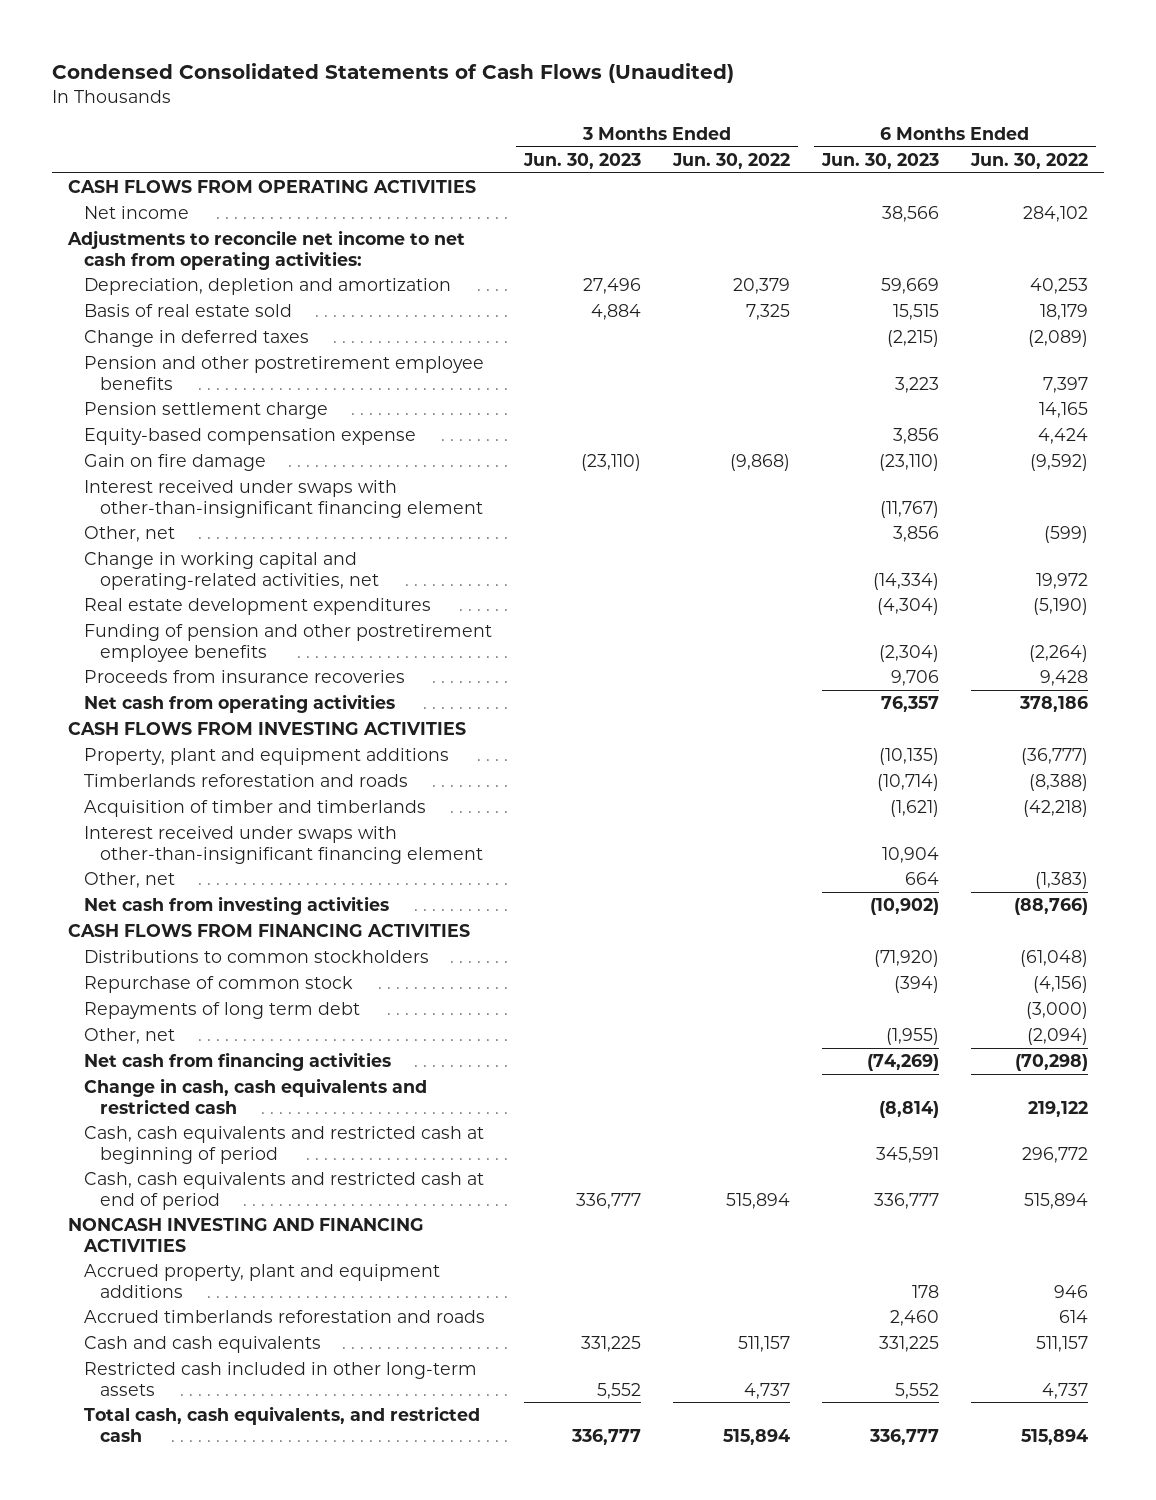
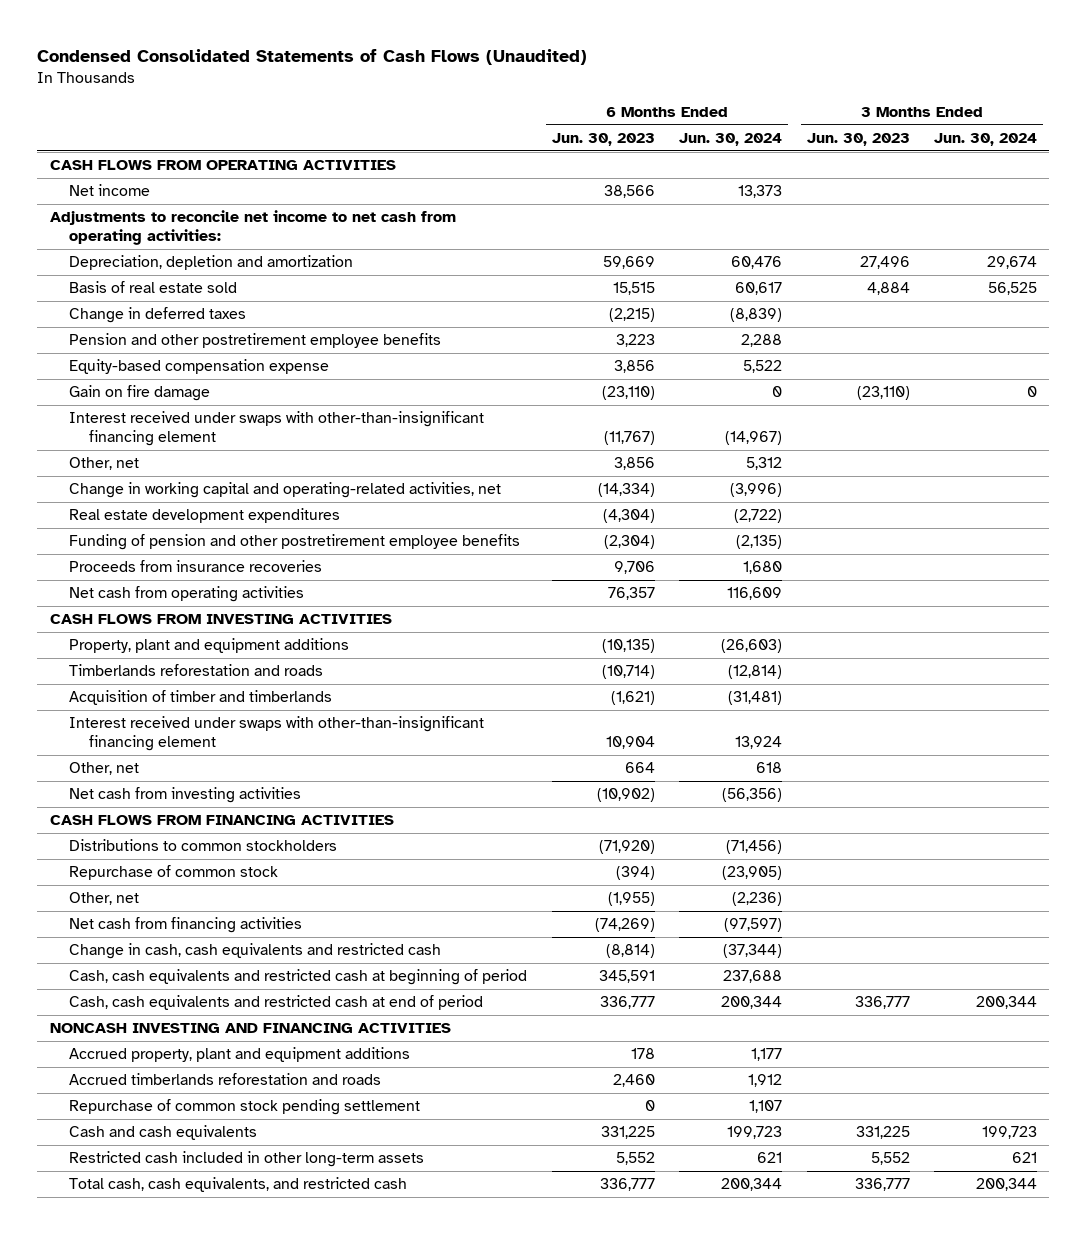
- | 3 Months Ended Jun. 30, 2023 | 3 Months Ended Jun. 30, 2022 | 6 Months Ended Jun. 30, 2023 | 6 Months Ended Jun. 30, 2022
+ | 6 Months Ended Jun. 30, 2023 | 6 Months Ended Jun. 30, 2024 | 3 Months Ended Jun. 30, 2023 | 3 Months Ended Jun. 30, 2024
- Pension settlement charge | | | | 14,165
- Repayments of long term debt | | | | (3,000)
+ Repurchase of common stock pending settlement | 0 | 1,107 | |

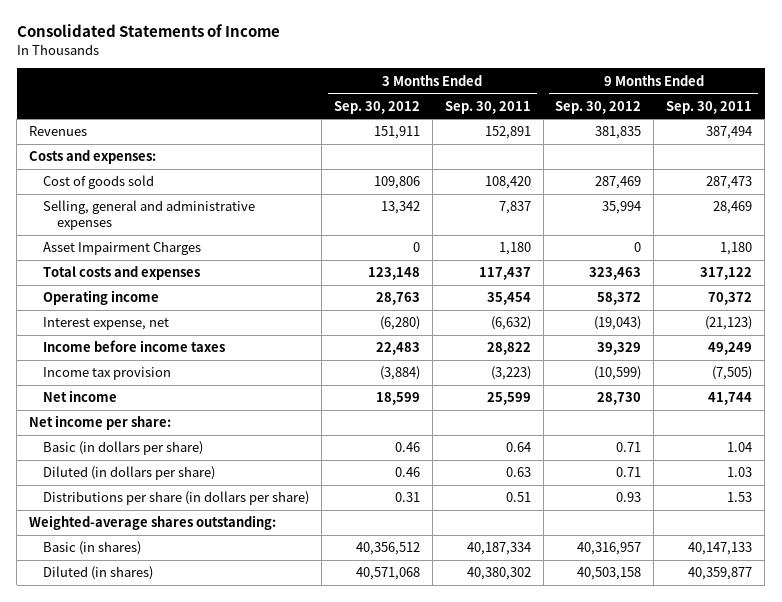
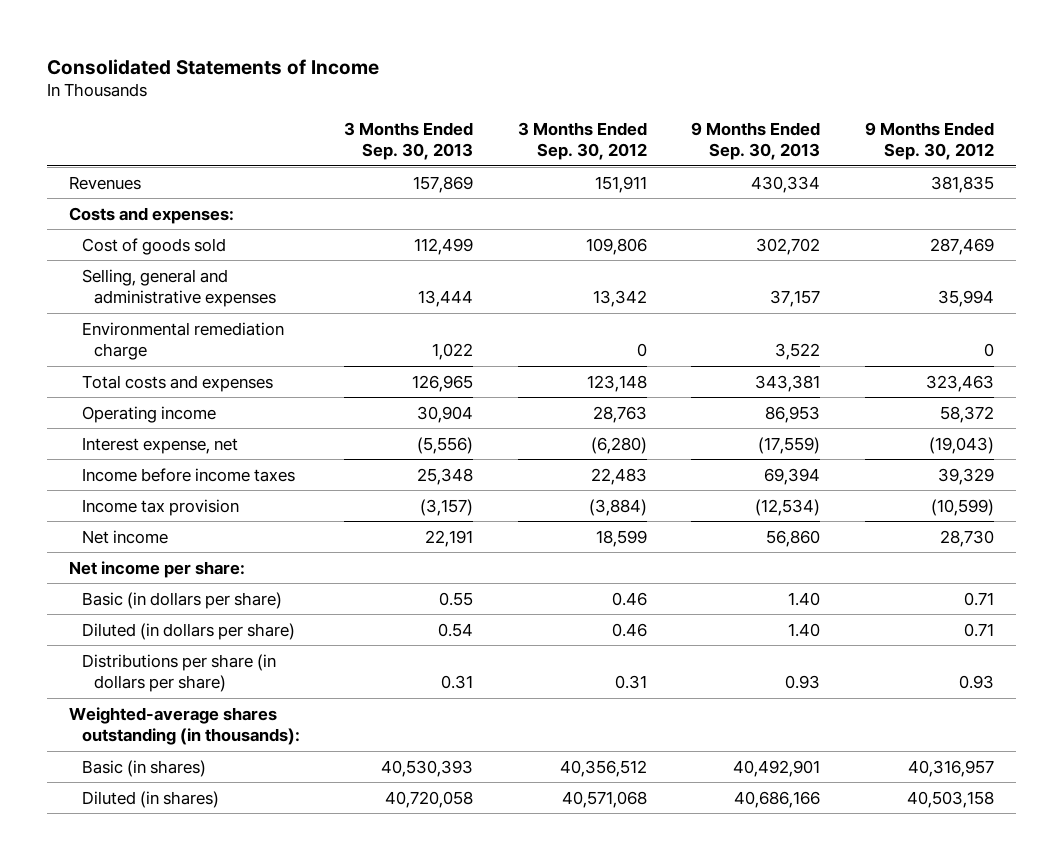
- | 3 Months Ended Sep. 30, 2012 | 3 Months Ended Sep. 30, 2011 | 9 Months Ended Sep. 30, 2012 | 9 Months Ended Sep. 30, 2011
+ | 3 Months Ended Sep. 30, 2013 | 3 Months Ended Sep. 30, 2012 | 9 Months Ended Sep. 30, 2013 | 9 Months Ended Sep. 30, 2012
- Asset Impairment Charges | 0 | 1,180 | 0 | 1,180
+ Environmental remediation charge | 1,022 | 0 | 3,522 | 0
- Weighted-average shares outstanding:
+ Weighted-average shares outstanding (in thousands):

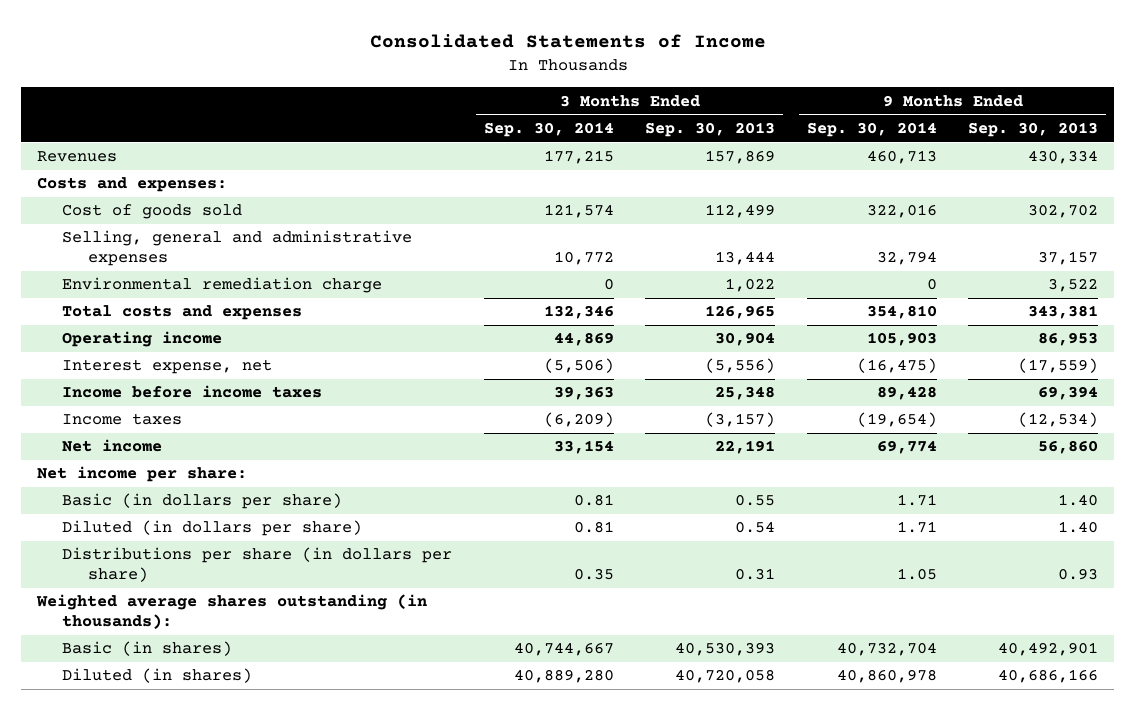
- | 3 Months Ended Sep. 30, 2013 | 3 Months Ended Sep. 30, 2012 | 9 Months Ended Sep. 30, 2013 | 9 Months Ended Sep. 30, 2012
+ | 3 Months Ended Sep. 30, 2014 | 3 Months Ended Sep. 30, 2013 | 9 Months Ended Sep. 30, 2014 | 9 Months Ended Sep. 30, 2013
- Income tax provision | (3,157) | (3,884) | (12,534) | (10,599)
+ Income taxes | (6,209) | (3,157) | (19,654) | (12,534)
- Weighted-average shares outstanding (in thousands):
+ Weighted average shares outstanding (in thousands):

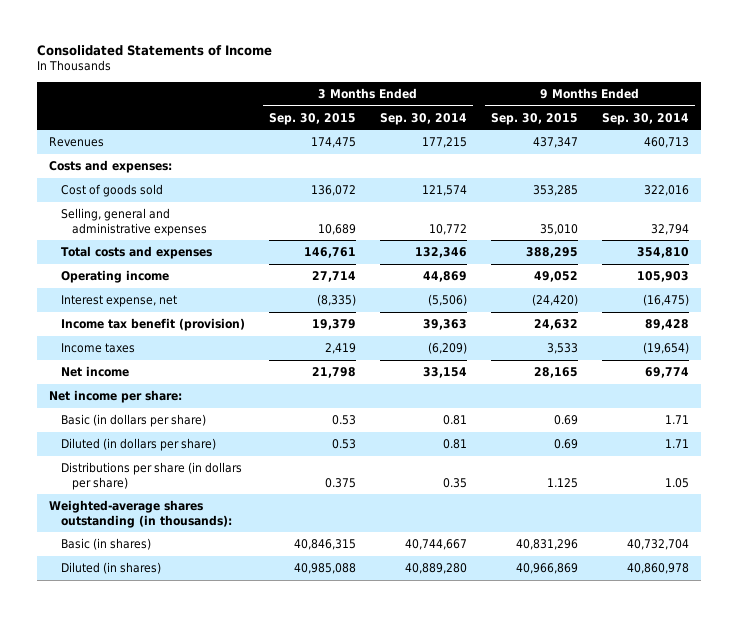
- | 3 Months Ended Sep. 30, 2014 | 3 Months Ended Sep. 30, 2013 | 9 Months Ended Sep. 30, 2014 | 9 Months Ended Sep. 30, 2013
+ | 3 Months Ended Sep. 30, 2015 | 3 Months Ended Sep. 30, 2014 | 9 Months Ended Sep. 30, 2015 | 9 Months Ended Sep. 30, 2014
- Environmental remediation charge | 0 | 1,022 | 0 | 3,522
- Income before income taxes | 39,363 | 25,348 | 89,428 | 69,394
+ Income tax benefit (provision) | 19,379 | 39,363 | 24,632 | 89,428
- Weighted average shares outstanding (in thousands):
+ Weighted-average shares outstanding (in thousands):

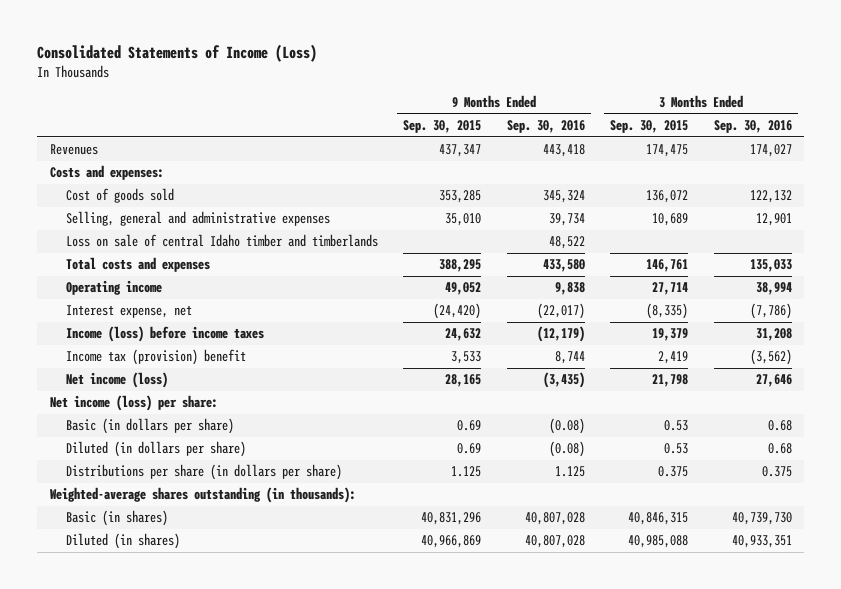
- Consolidated Statements of Income
+ Consolidated Statements of Income (Loss)
- | 3 Months Ended Sep. 30, 2015 | 3 Months Ended Sep. 30, 2014 | 9 Months Ended Sep. 30, 2015 | 9 Months Ended Sep. 30, 2014
+ | 9 Months Ended Sep. 30, 2015 | 9 Months Ended Sep. 30, 2016 | 3 Months Ended Sep. 30, 2015 | 3 Months Ended Sep. 30, 2016
+ Loss on sale of central Idaho timber and timberlands | | 48,522 | |
- Income tax benefit (provision) | 19,379 | 39,363 | 24,632 | 89,428
- Income taxes | 2,419 | (6,209) | 3,533 | (19,654)
- Net income | 21,798 | 33,154 | 28,165 | 69,774
- Net income per share:
+ Income (loss) before income taxes | 24,632 | (12,179) | 19,379 | 31,208
+ Income tax (provision) benefit | 3,533 | 8,744 | 2,419 | (3,562)
+ Net income (loss) | 28,165 | (3,435) | 21,798 | 27,646
+ Net income (loss) per share:

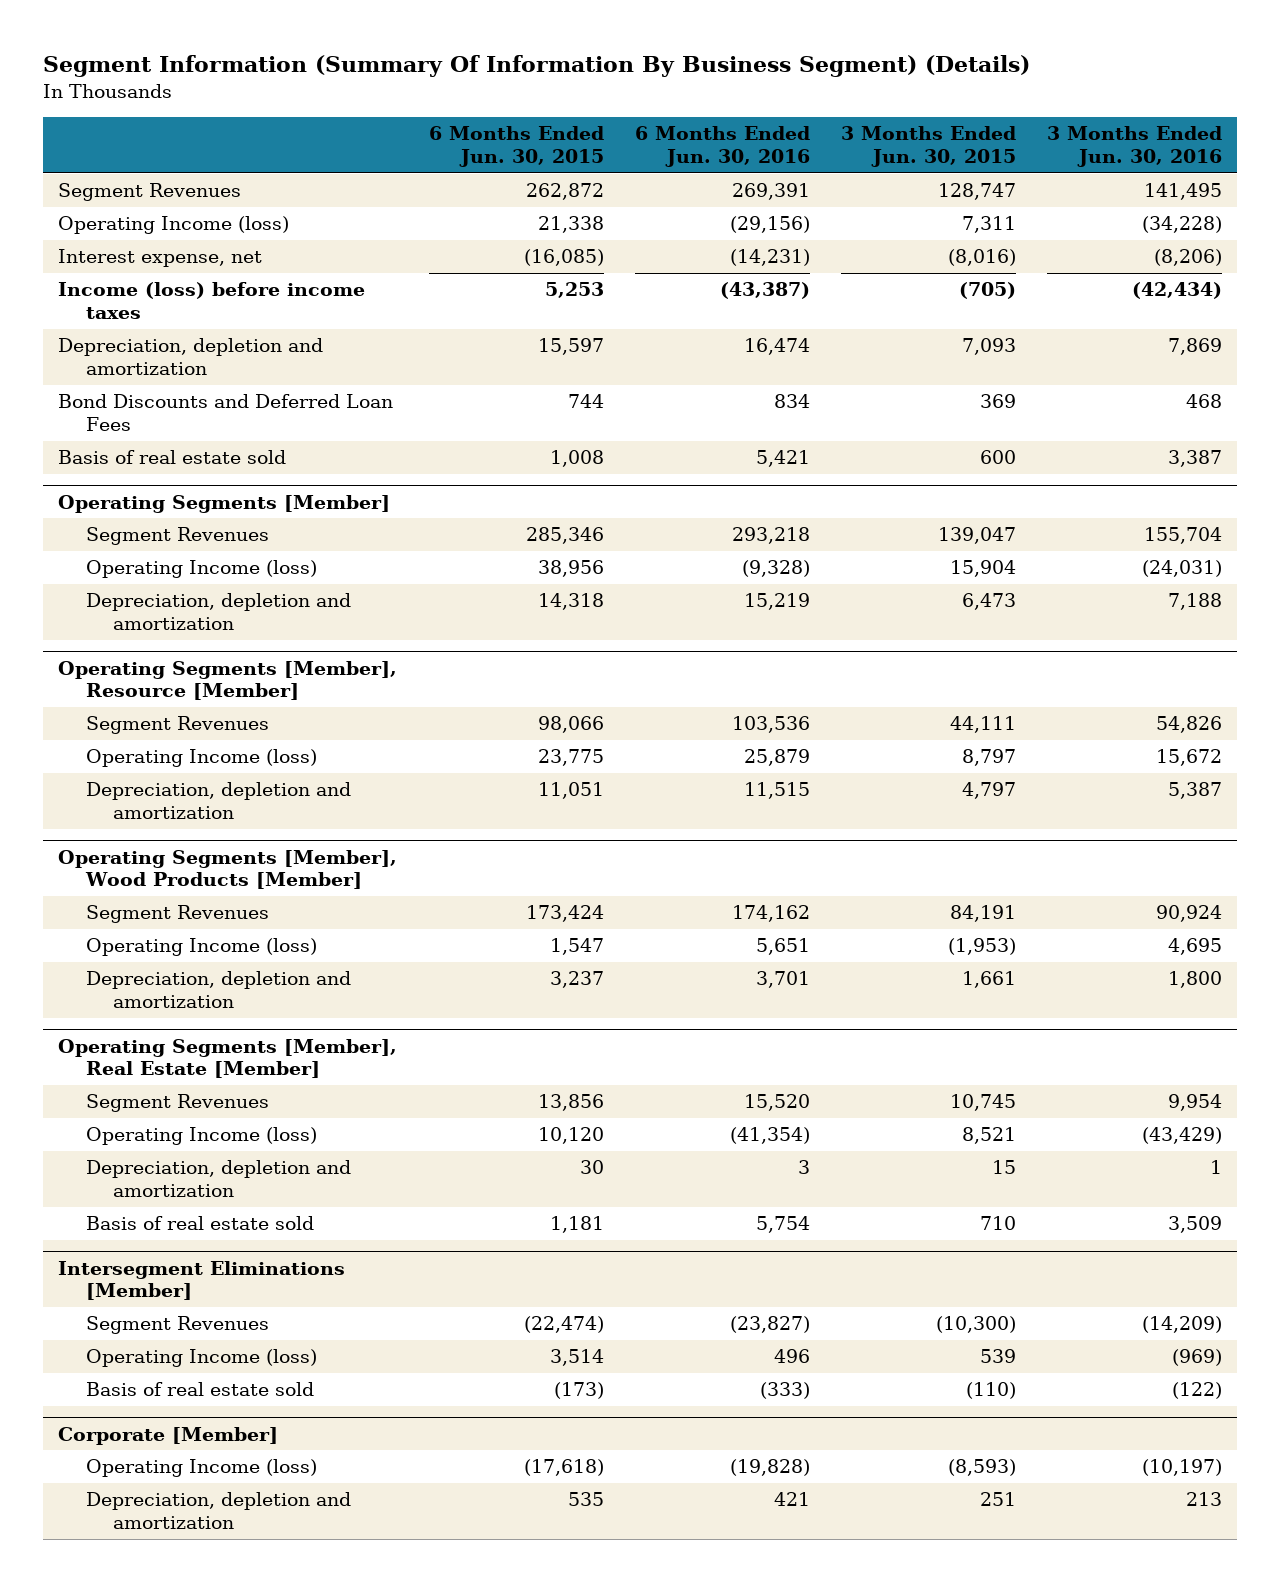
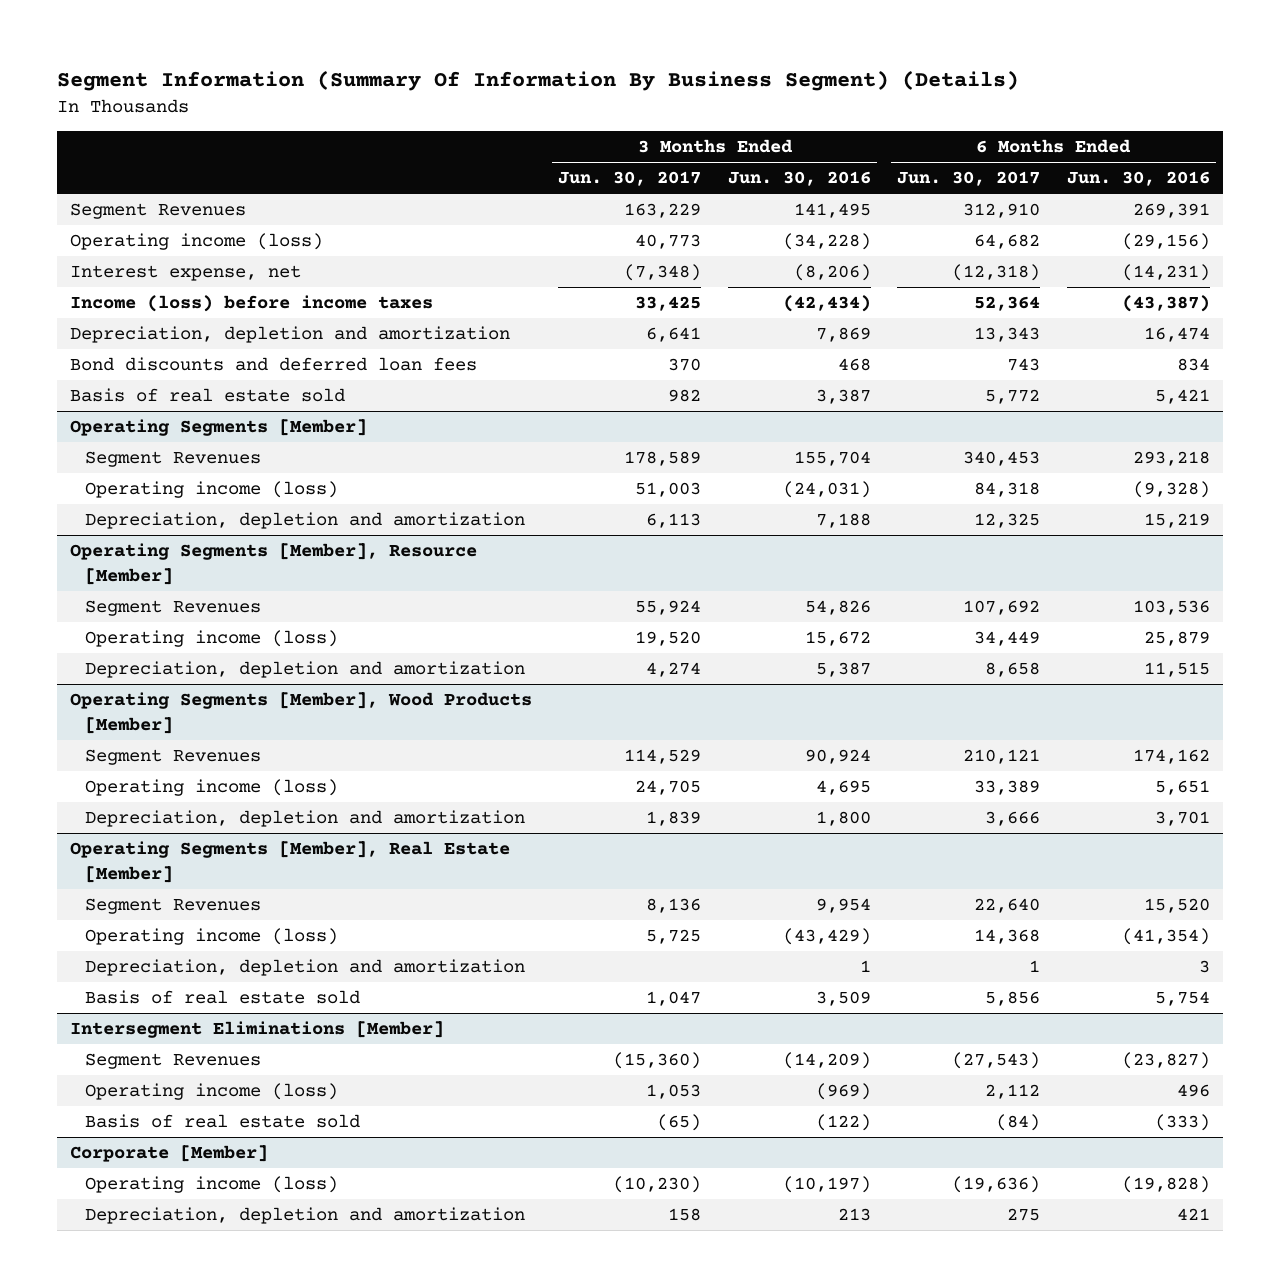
- | 6 Months Ended Jun. 30, 2015 | 6 Months Ended Jun. 30, 2016 | 3 Months Ended Jun. 30, 2015 | 3 Months Ended Jun. 30, 2016
+ | 3 Months Ended Jun. 30, 2017 | 3 Months Ended Jun. 30, 2016 | 6 Months Ended Jun. 30, 2017 | 6 Months Ended Jun. 30, 2016
- Operating Income (loss) | 21,338 | (29,156) | 7,311 | (34,228)
+ Operating income (loss) | 40,773 | (34,228) | 64,682 | (29,156)
- Bond Discounts and Deferred Loan Fees | 744 | 834 | 369 | 468
+ Bond discounts and deferred loan fees | 370 | 468 | 743 | 834
@ Operating Segments [Member]
- Operating Income (loss) | 38,956 | (9,328) | 15,904 | (24,031)
+ Operating income (loss) | 51,003 | (24,031) | 84,318 | (9,328)
@ Operating Segments [Member], Resource [Member]
- Operating Income (loss) | 23,775 | 25,879 | 8,797 | 15,672
+ Operating income (loss) | 19,520 | 15,672 | 34,449 | 25,879
@ Operating Segments [Member], Wood Products [Member]
- Operating Income (loss) | 1,547 | 5,651 | (1,953) | 4,695
+ Operating income (loss) | 24,705 | 4,695 | 33,389 | 5,651
@ Operating Segments [Member], Real Estate [Member]
- Operating Income (loss) | 10,120 | (41,354) | 8,521 | (43,429)
+ Operating income (loss) | 5,725 | (43,429) | 14,368 | (41,354)
@ Intersegment Eliminations [Member]
- Operating Income (loss) | 3,514 | 496 | 539 | (969)
+ Operating income (loss) | 1,053 | (969) | 2,112 | 496
@ Corporate [Member]
- Operating Income (loss) | (17,618) | (19,828) | (8,593) | (10,197)
+ Operating income (loss) | (10,230) | (10,197) | (19,636) | (19,828)

